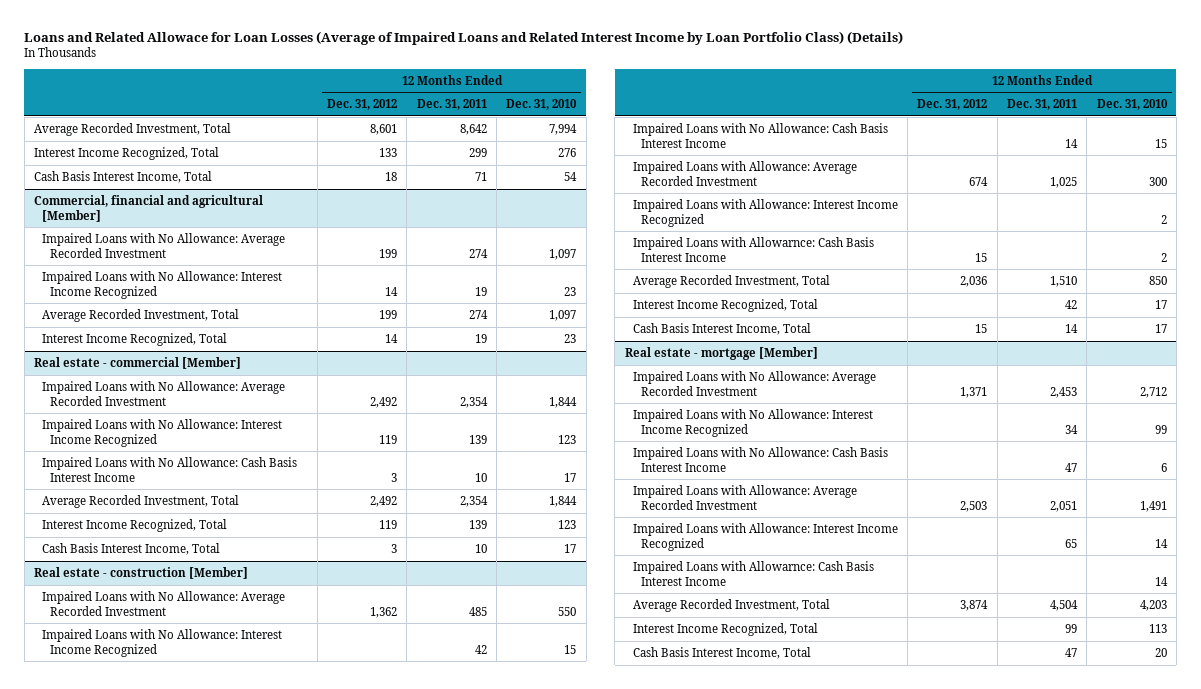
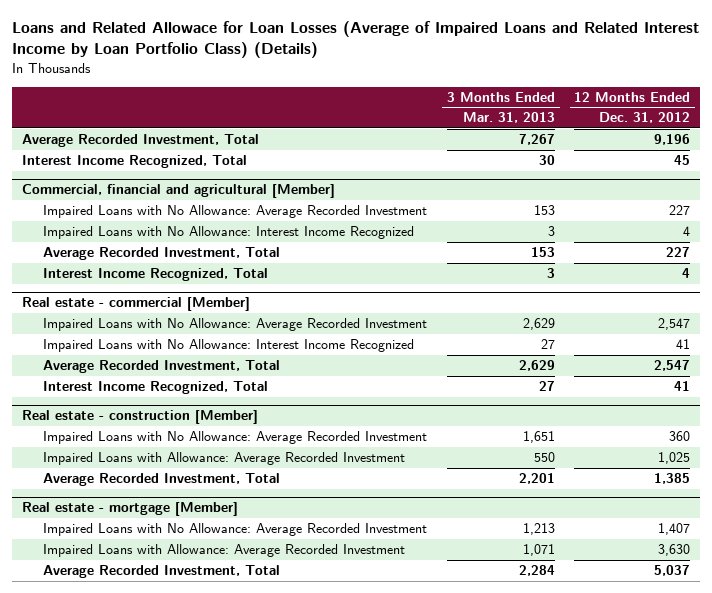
- | 12 Months Ended Dec. 31, 2012 | 12 Months Ended Dec. 31, 2011 | 12 Months Ended Dec. 31, 2010
+ | 3 Months Ended Mar. 31, 2013 | 12 Months Ended Dec. 31, 2012
- Average Recorded Investment, Total | 8,601 | 8,642 | 7,994
- Interest Income Recognized, Total | 133 | 299 | 276
- Cash Basis Interest Income, Total | 18 | 71 | 54
+ Average Recorded Investment, Total | 7,267 | 9,196
+ Interest Income Recognized, Total | 30 | 45
@ Commercial, financial and agricultural [Member]
- Impaired Loans with No Allowance: Average Recorded Investment | 199 | 274 | 1,097
- Impaired Loans with No Allowance: Interest Income Recognized | 14 | 19 | 23
- Average Recorded Investment, Total | 199 | 274 | 1,097
- Interest Income Recognized, Total | 14 | 19 | 23
+ Impaired Loans with No Allowance: Average Recorded Investment | 153 | 227
+ Impaired Loans with No Allowance: Interest Income Recognized | 3 | 4
+ Average Recorded Investment, Total | 153 | 227
+ Interest Income Recognized, Total | 3 | 4
@ Real estate - commercial [Member]
- Impaired Loans with No Allowance: Average Recorded Investment | 2,492 | 2,354 | 1,844
- Impaired Loans with No Allowance: Interest Income Recognized | 119 | 139 | 123
- Impaired Loans with No Allowance: Cash Basis Interest Income | 3 | 10 | 17
- Average Recorded Investment, Total | 2,492 | 2,354 | 1,844
- Interest Income Recognized, Total | 119 | 139 | 123
- Cash Basis Interest Income, Total | 3 | 10 | 17
+ Impaired Loans with No Allowance: Average Recorded Investment | 2,629 | 2,547
+ Impaired Loans with No Allowance: Interest Income Recognized | 27 | 41
+ Average Recorded Investment, Total | 2,629 | 2,547
+ Interest Income Recognized, Total | 27 | 41
@ Real estate - construction [Member]
- Impaired Loans with No Allowance: Average Recorded Investment | 1,362 | 485 | 550
- Impaired Loans with No Allowance: Interest Income Recognized | | 42 | 15
- Impaired Loans with No Allowance: Cash Basis Interest Income | | 14 | 15
- Impaired Loans with Allowance: Average Recorded Investment | 674 | 1,025 | 300
- Impaired Loans with Allowance: Interest Income Recognized | | | 2
- Impaired Loans with Allowarnce: Cash Basis Interest Income | 15 | | 2
- Average Recorded Investment, Total | 2,036 | 1,510 | 850
- Interest Income Recognized, Total | | 42 | 17
- Cash Basis Interest Income, Total | 15 | 14 | 17
+ Impaired Loans with No Allowance: Average Recorded Investment | 1,651 | 360
+ Impaired Loans with Allowance: Average Recorded Investment | 550 | 1,025
+ Average Recorded Investment, Total | 2,201 | 1,385
@ Real estate - mortgage [Member]
- Impaired Loans with No Allowance: Average Recorded Investment | 1,371 | 2,453 | 2,712
- Impaired Loans with No Allowance: Interest Income Recognized | | 34 | 99
- Impaired Loans with No Allowance: Cash Basis Interest Income | | 47 | 6
- Impaired Loans with Allowance: Average Recorded Investment | 2,503 | 2,051 | 1,491
- Impaired Loans with Allowance: Interest Income Recognized | | 65 | 14
- Impaired Loans with Allowarnce: Cash Basis Interest Income | | | 14
- Average Recorded Investment, Total | 3,874 | 4,504 | 4,203
- Interest Income Recognized, Total | | 99 | 113
- Cash Basis Interest Income, Total | | 47 | 20
+ Impaired Loans with No Allowance: Average Recorded Investment | 1,213 | 1,407
+ Impaired Loans with Allowance: Average Recorded Investment | 1,071 | 3,630
+ Average Recorded Investment, Total | 2,284 | 5,037

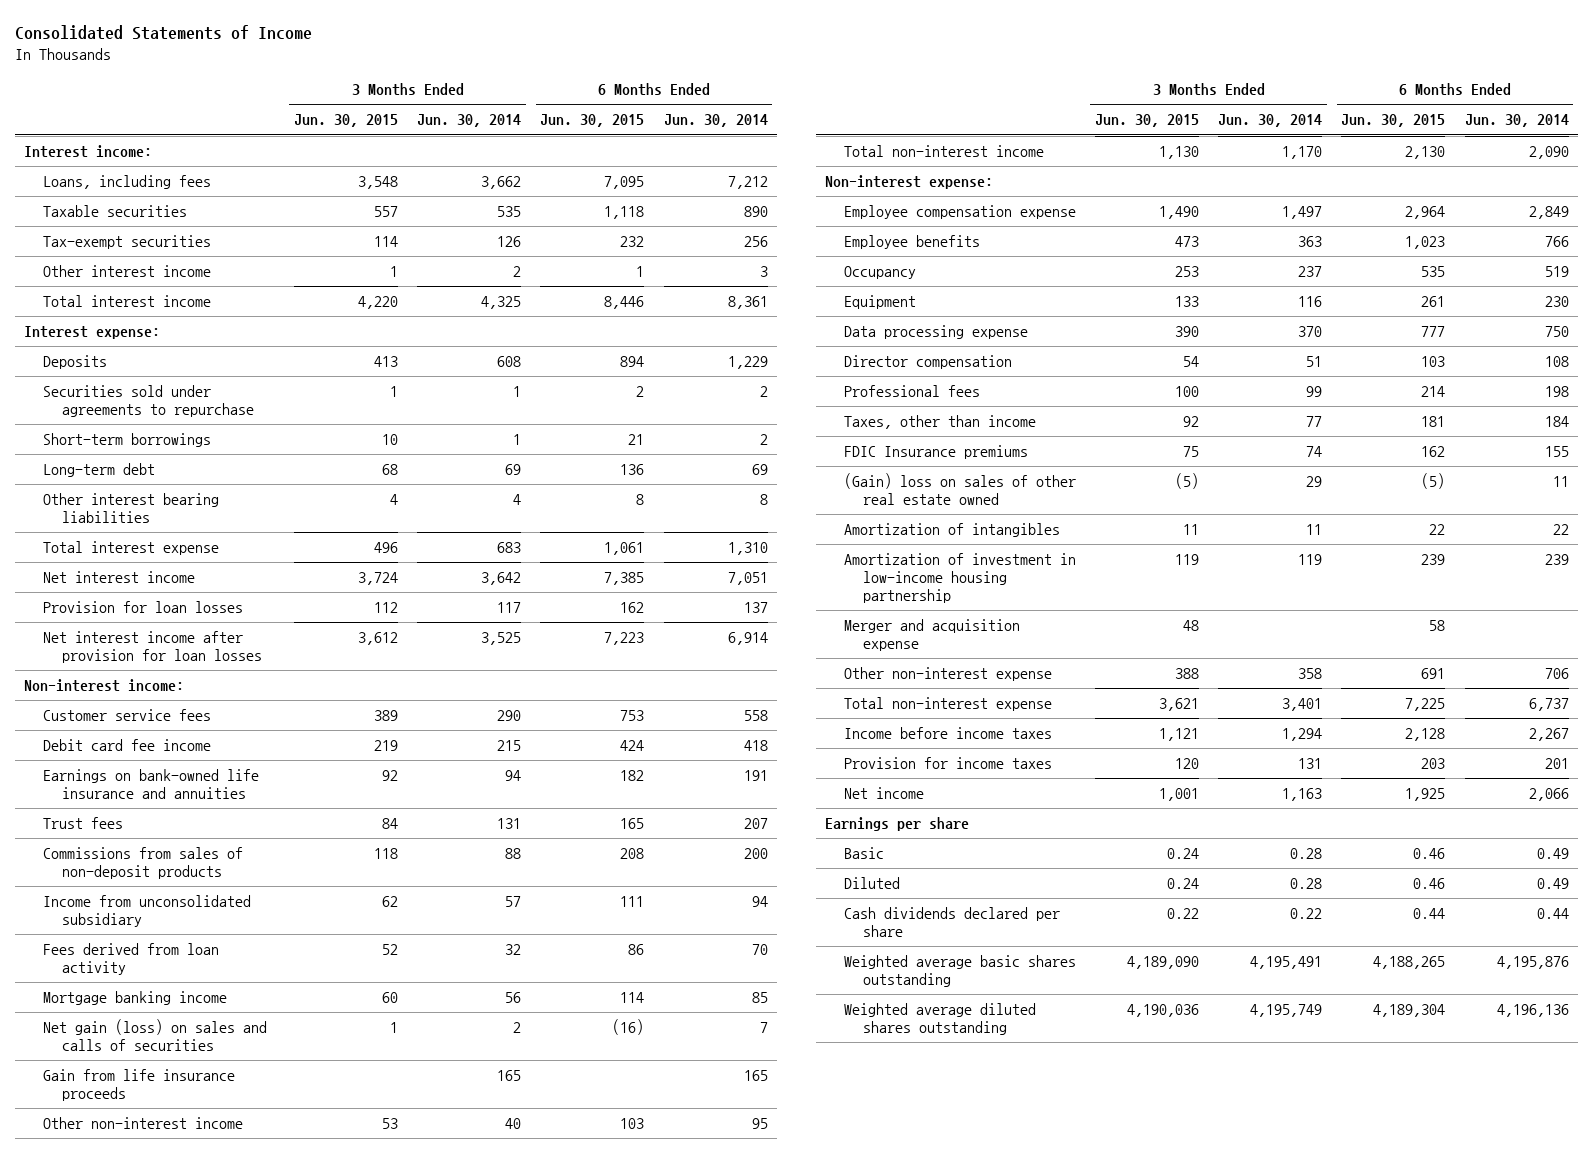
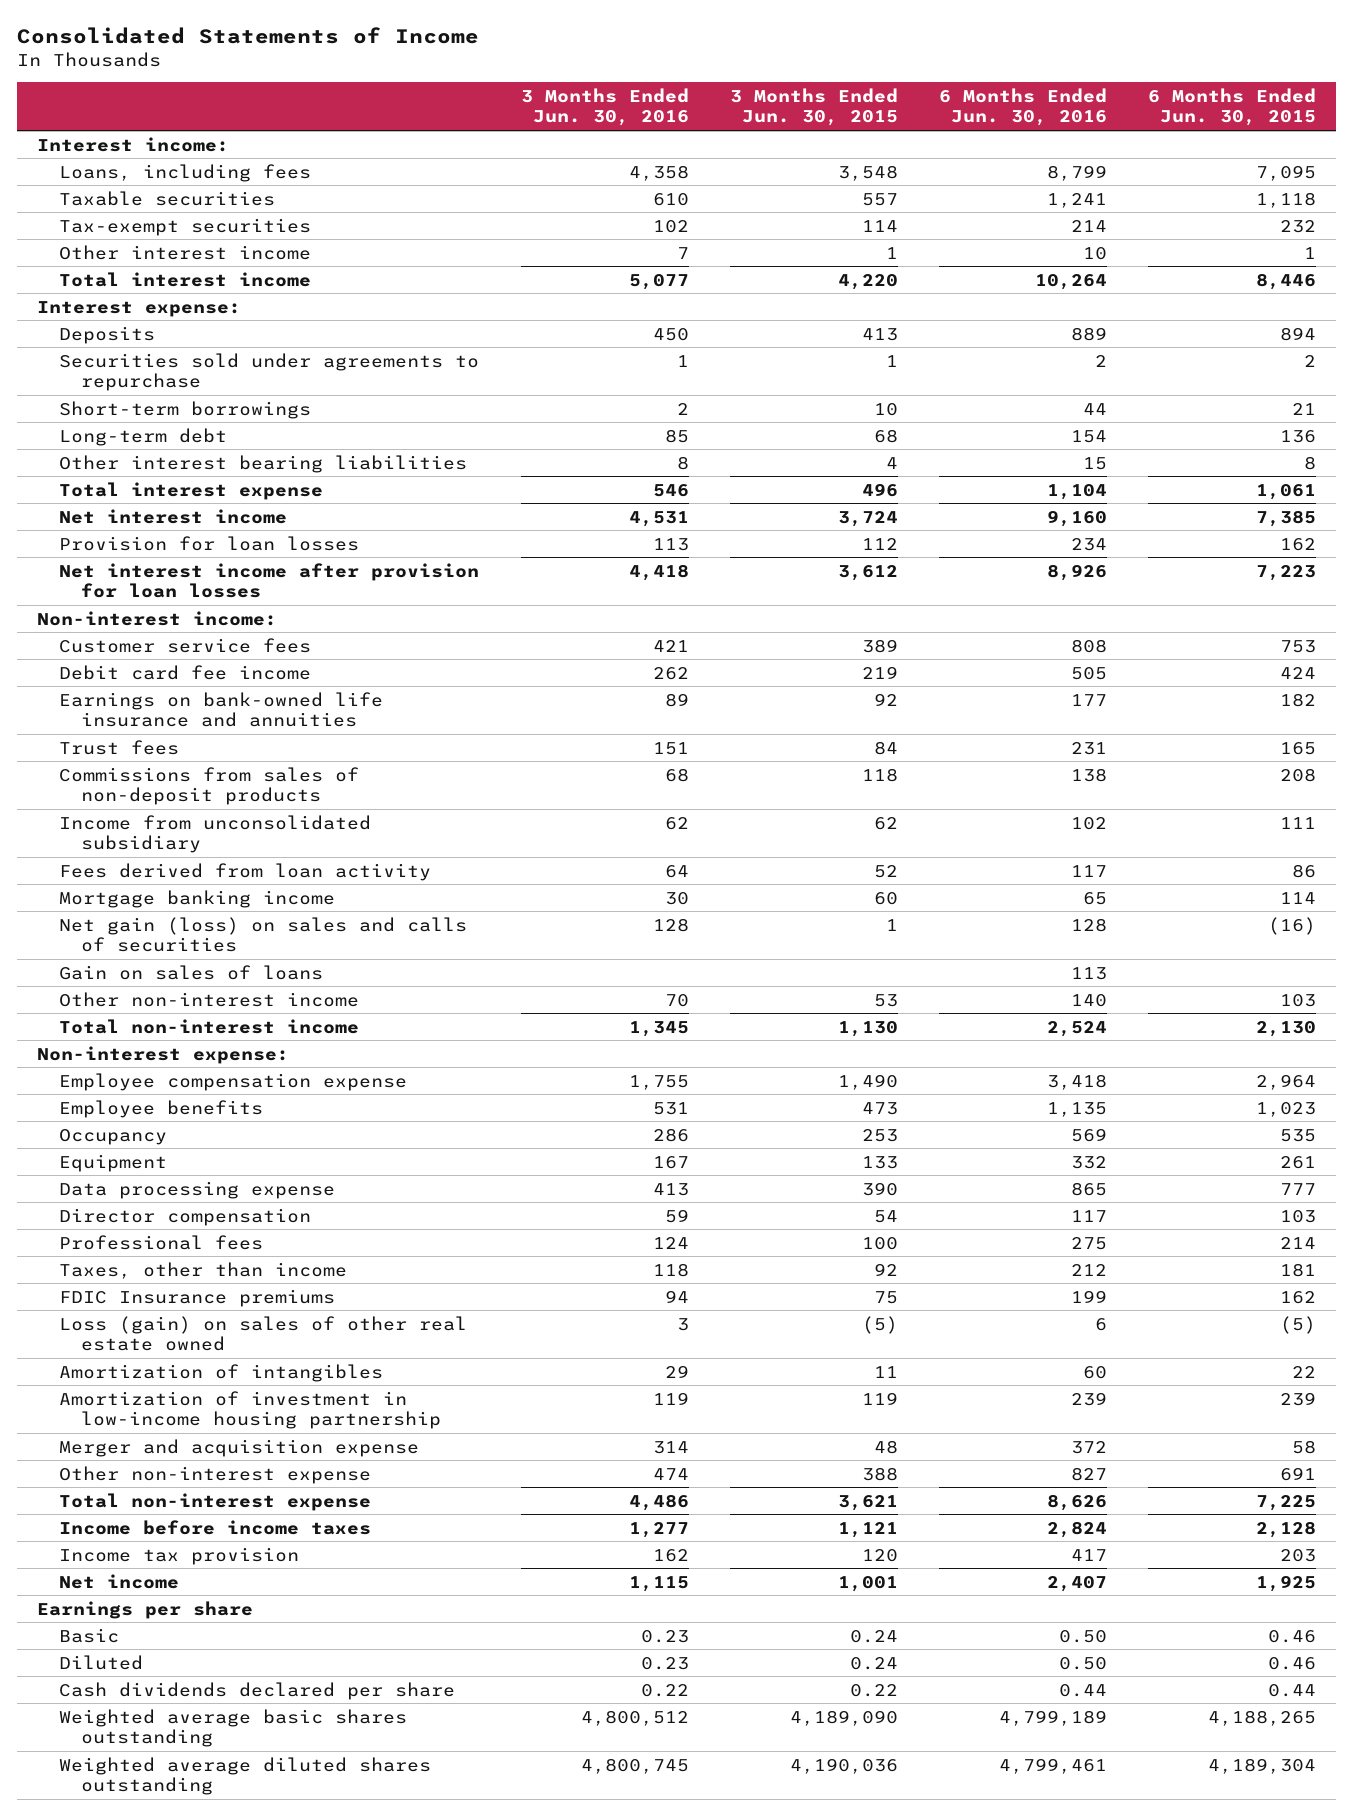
- | 3 Months Ended Jun. 30, 2015 | 3 Months Ended Jun. 30, 2014 | 6 Months Ended Jun. 30, 2015 | 6 Months Ended Jun. 30, 2014
+ | 3 Months Ended Jun. 30, 2016 | 3 Months Ended Jun. 30, 2015 | 6 Months Ended Jun. 30, 2016 | 6 Months Ended Jun. 30, 2015
- Gain from life insurance proceeds | | 165 | | 165
+ Gain on sales of loans | | | 113 |
- (Gain) loss on sales of other real estate owned | (5) | 29 | (5) | 11
+ Loss (gain) on sales of other real estate owned | 3 | (5) | 6 | (5)
- Provision for income taxes | 120 | 131 | 203 | 201
+ Income tax provision | 162 | 120 | 417 | 203

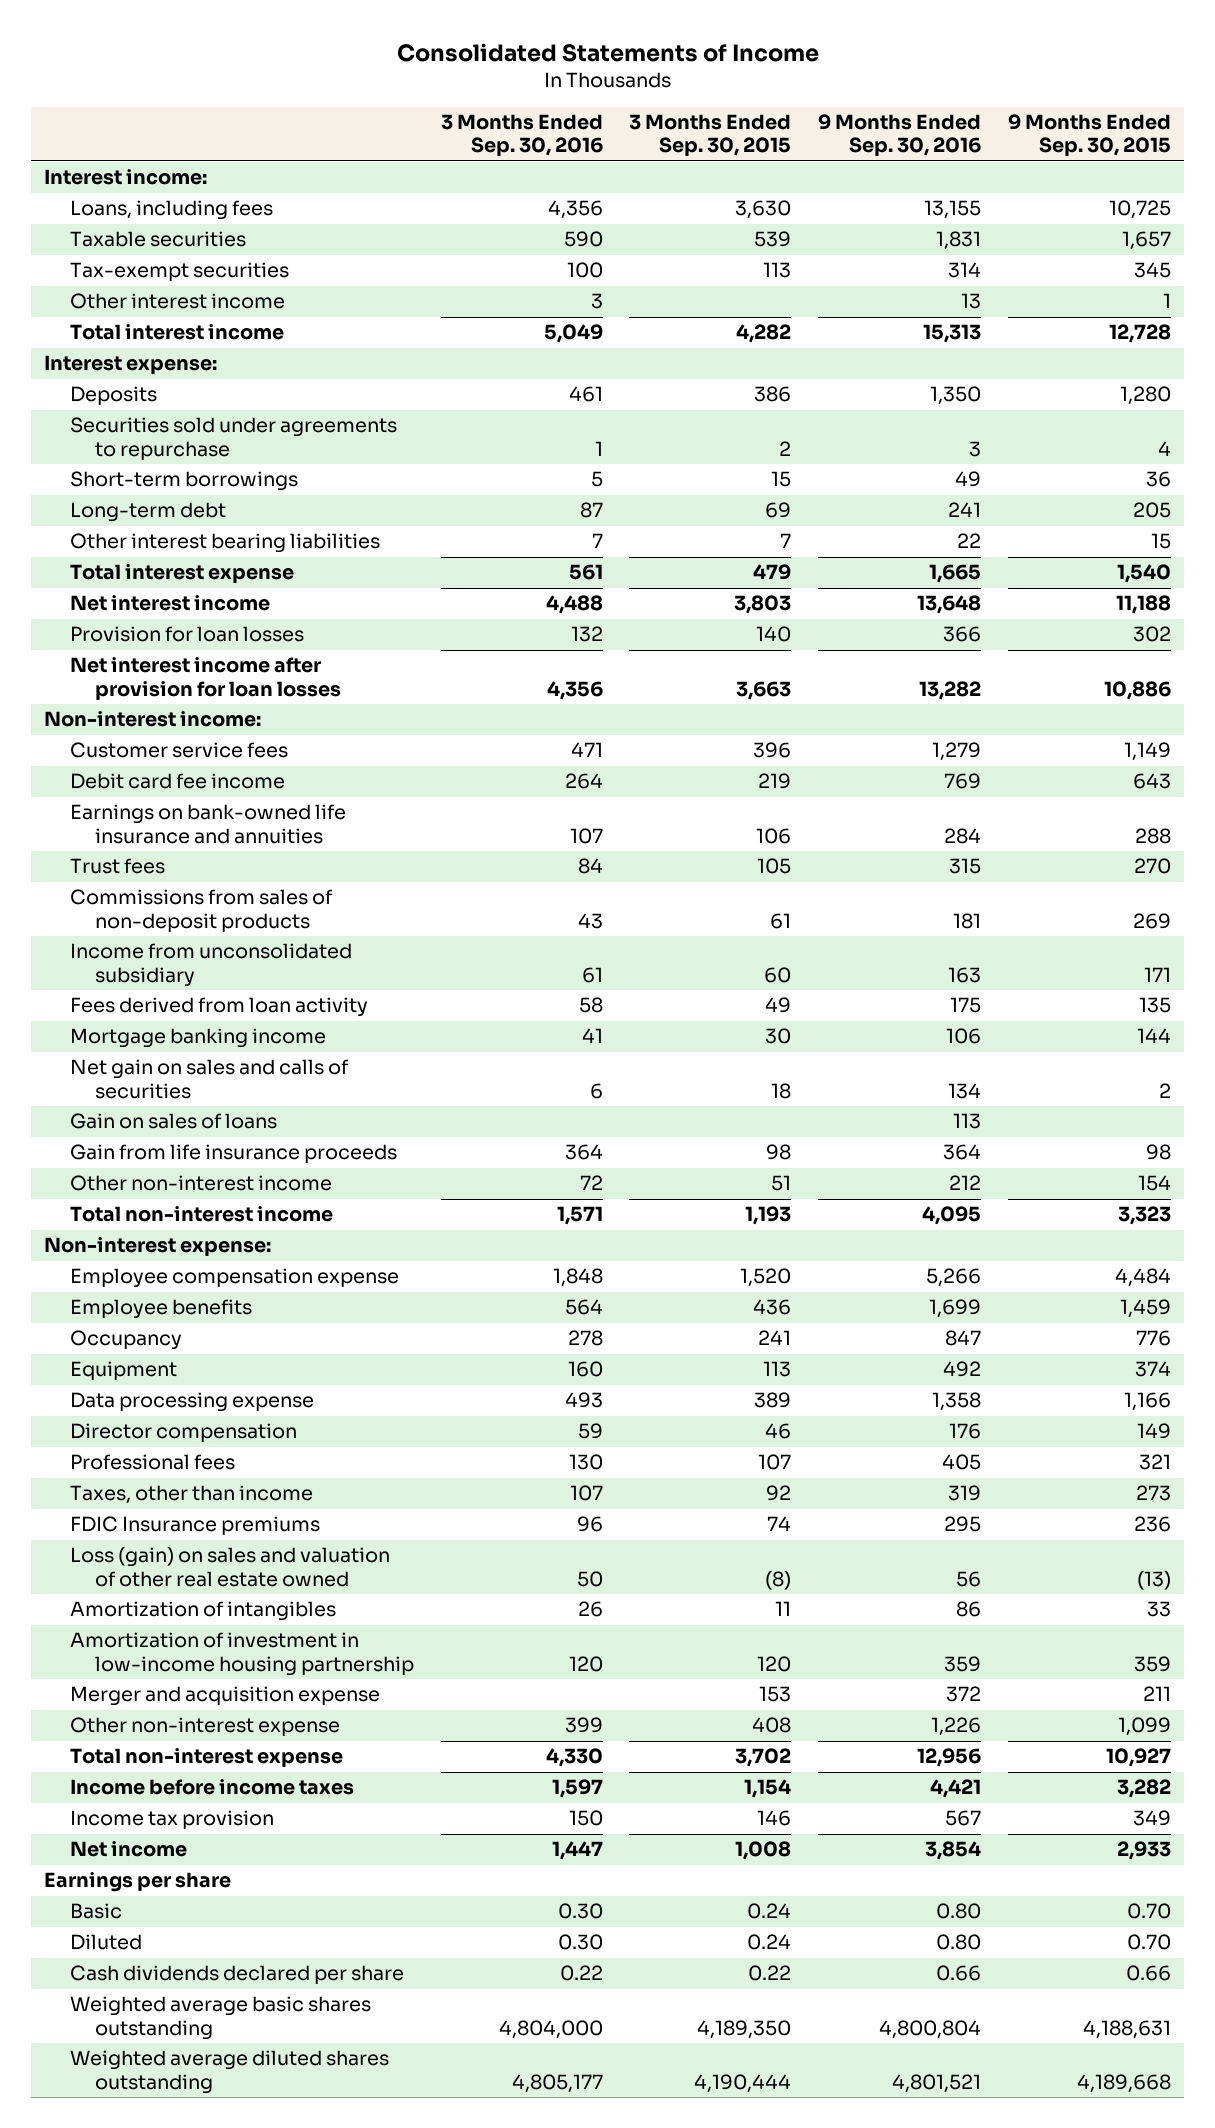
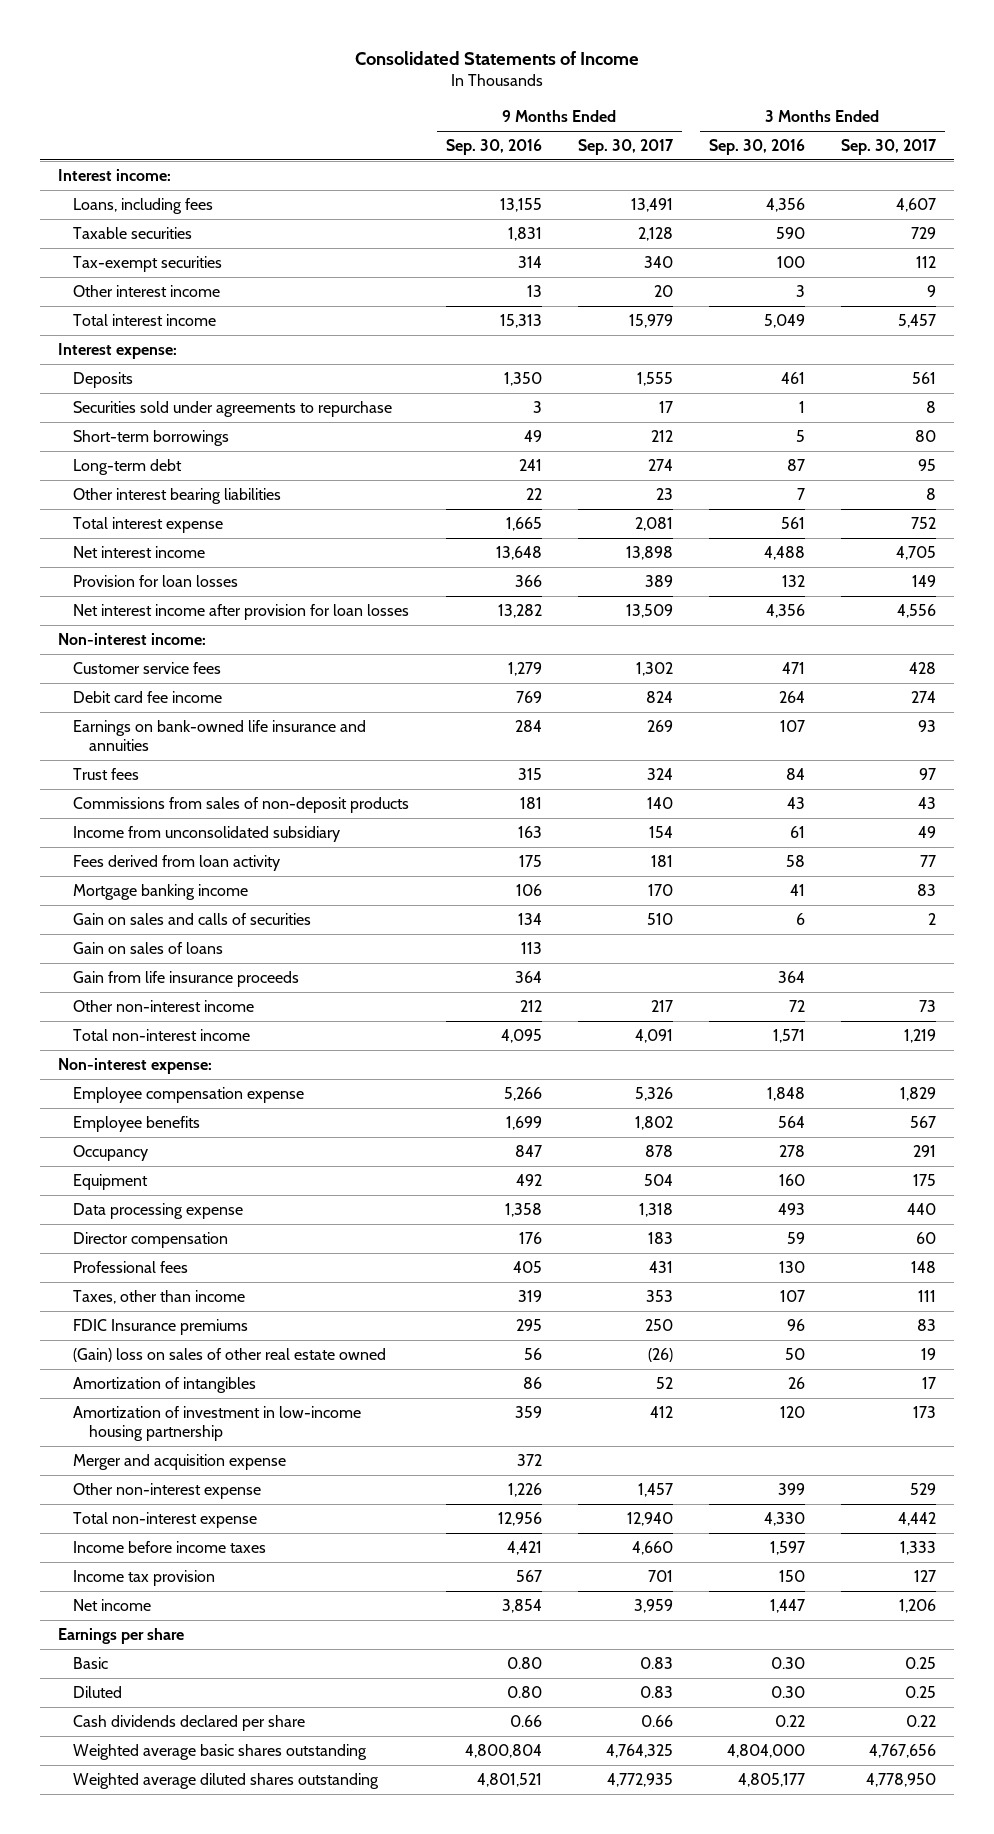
- | 3 Months Ended Sep. 30, 2016 | 3 Months Ended Sep. 30, 2015 | 9 Months Ended Sep. 30, 2016 | 9 Months Ended Sep. 30, 2015
+ | 9 Months Ended Sep. 30, 2016 | 9 Months Ended Sep. 30, 2017 | 3 Months Ended Sep. 30, 2016 | 3 Months Ended Sep. 30, 2017
- Net gain on sales and calls of securities | 6 | 18 | 134 | 2
+ Gain on sales and calls of securities | 134 | 510 | 6 | 2
- Loss (gain) on sales and valuation of other real estate owned | 50 | (8) | 56 | (13)
+ (Gain) loss on sales of other real estate owned | 56 | (26) | 50 | 19

